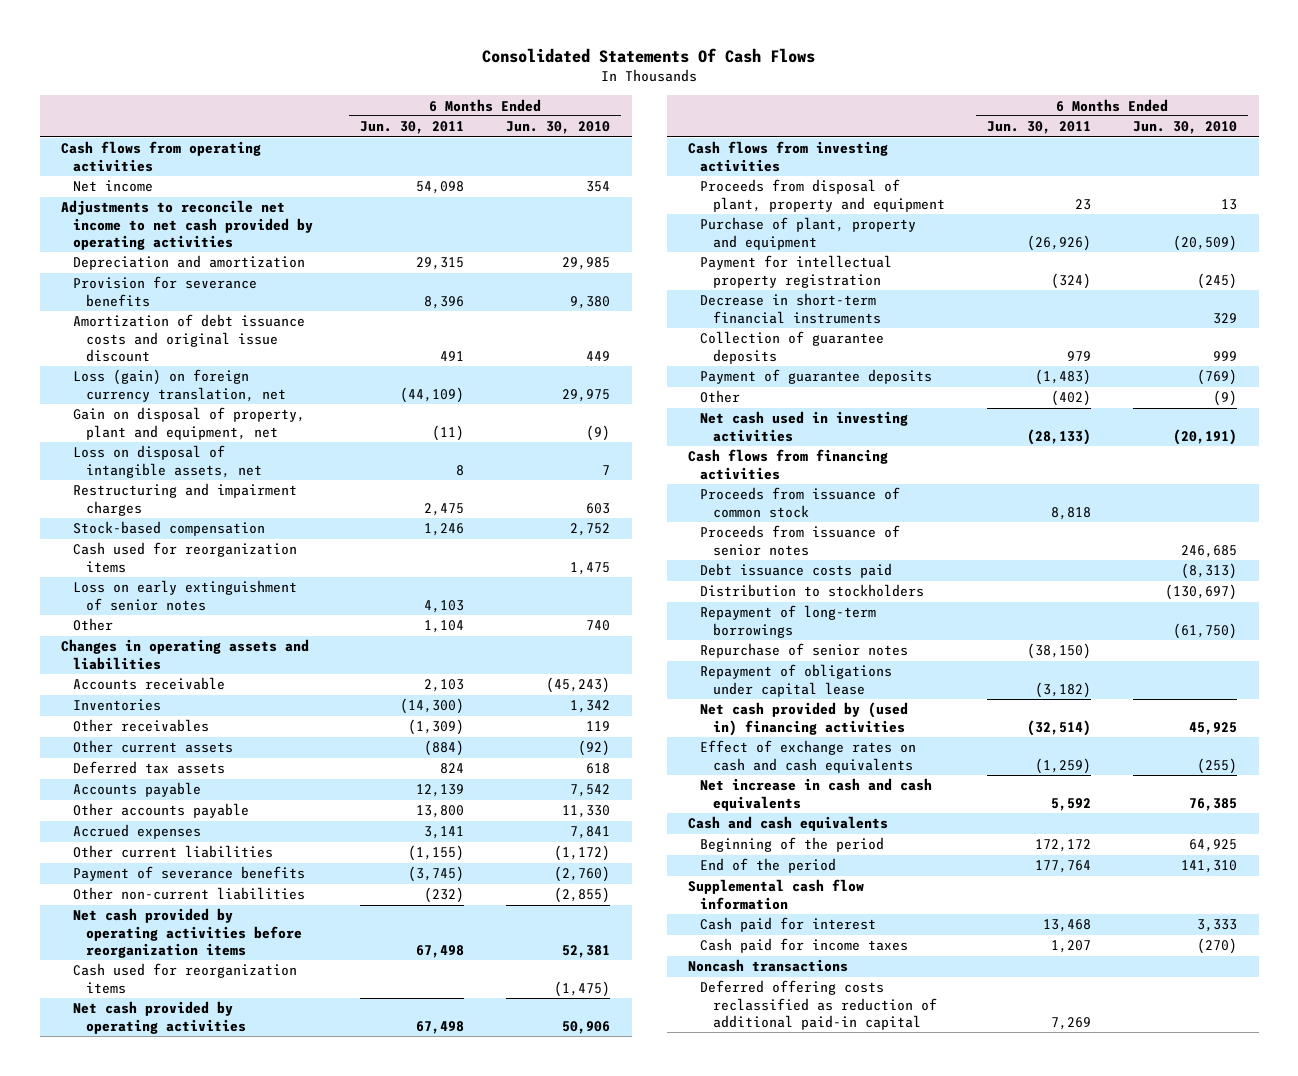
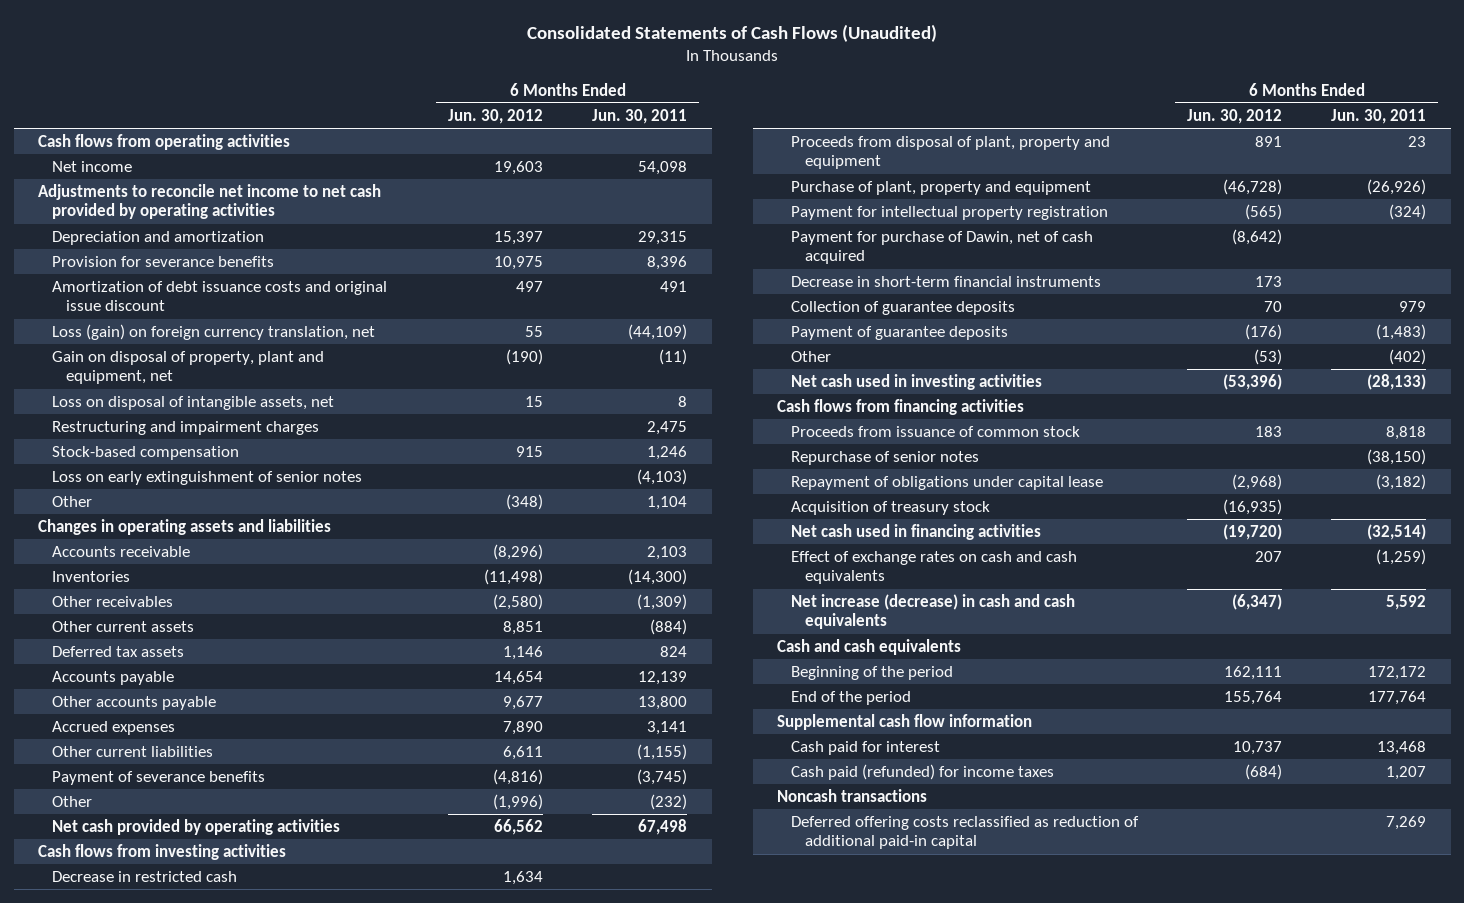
- Consolidated Statements Of Cash Flows
+ Consolidated Statements of Cash Flows (Unaudited)
- | 6 Months Ended Jun. 30, 2011 | 6 Months Ended Jun. 30, 2010
+ | 6 Months Ended Jun. 30, 2012 | 6 Months Ended Jun. 30, 2011
- Cash used for reorganization items | | 1,475
- Loss on early extinguishment of senior notes | 4,103 |
+ Loss on early extinguishment of senior notes | | (4,103)
- Other non-current liabilities | (232) | (2,855)
- Net cash provided by operating activities before reorganization items | 67,498 | 52,381
- Cash used for reorganization items | | (1,475)
+ Other | (1,996) | (232)
+ Decrease in restricted cash | 1,634 |
+ Payment for purchase of Dawin, net of cash acquired | (8,642) |
- Proceeds from issuance of senior notes | | 246,685
- Debt issuance costs paid | | (8,313)
- Distribution to stockholders | | (130,697)
- Repayment of long-term borrowings | | (61,750)
- Net cash provided by (used in) financing activities | (32,514) | 45,925
+ Acquisition of treasury stock | (16,935) |
+ Net cash used in financing activities | (19,720) | (32,514)
- Net increase in cash and cash equivalents | 5,592 | 76,385
+ Net increase (decrease) in cash and cash equivalents | (6,347) | 5,592
- Cash paid for income taxes | 1,207 | (270)
+ Cash paid (refunded) for income taxes | (684) | 1,207

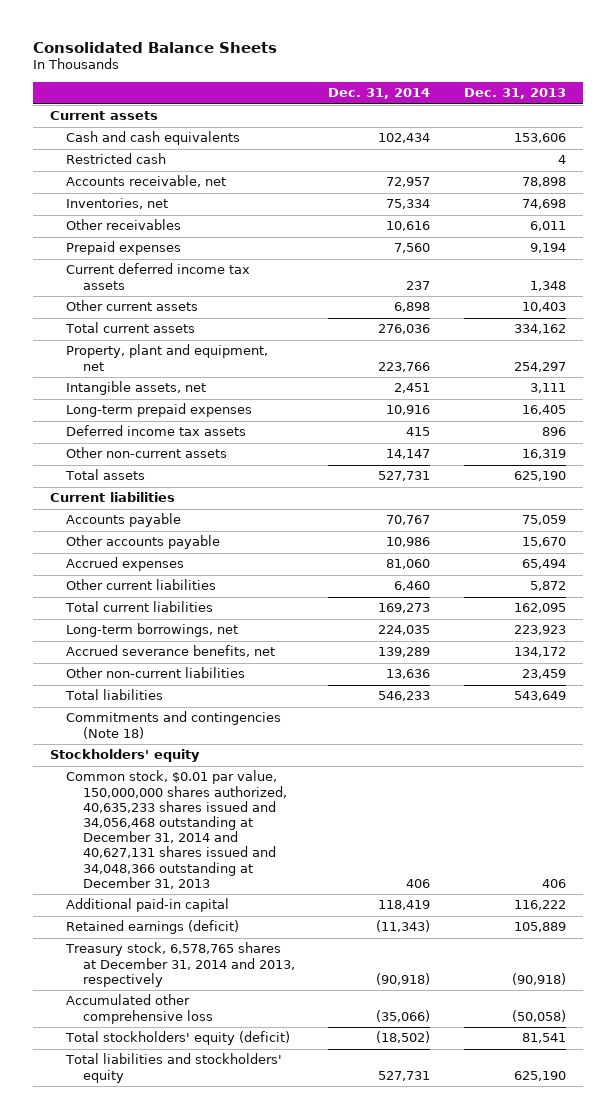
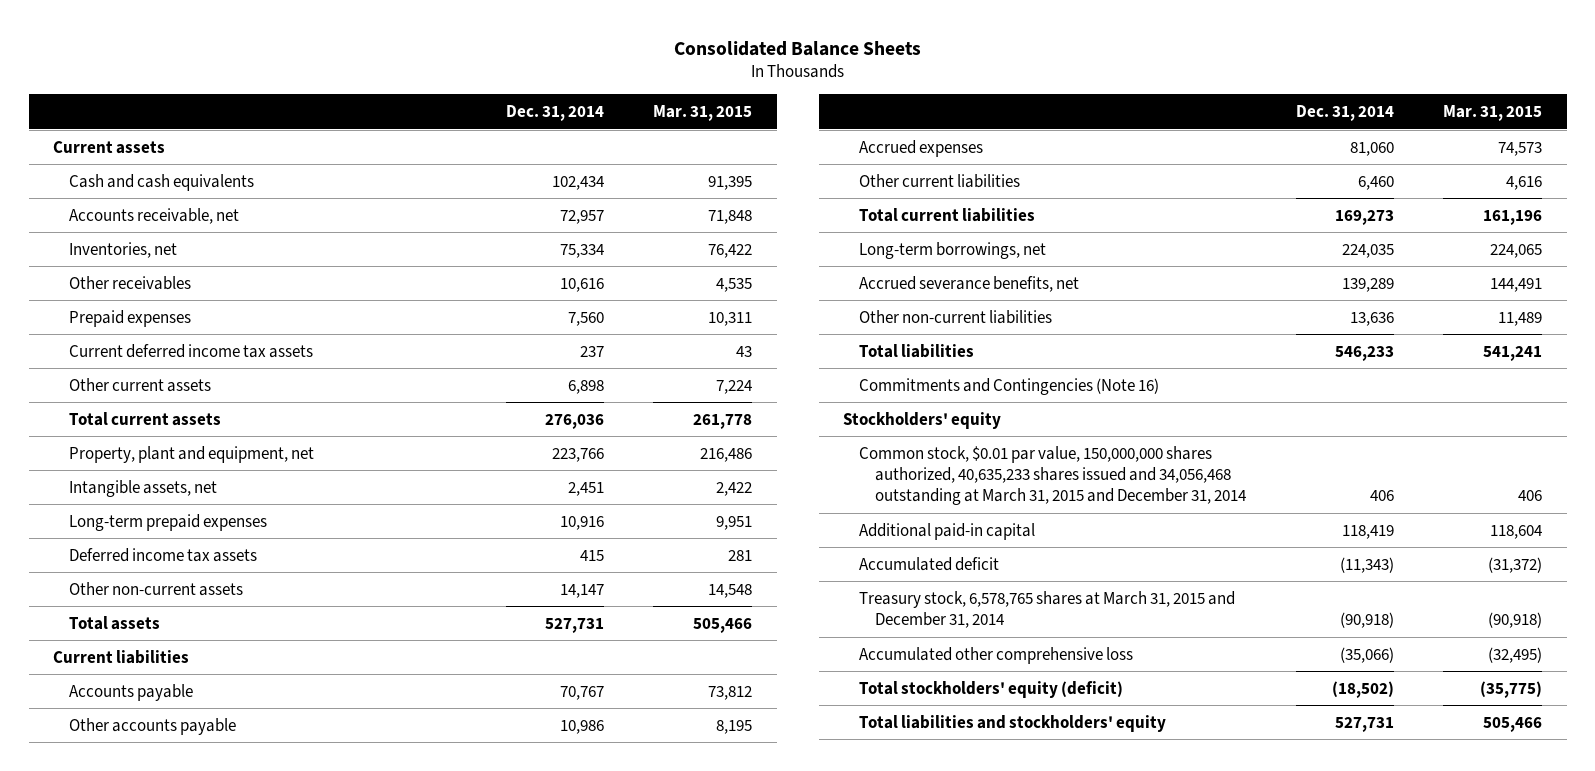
- | Dec. 31, 2014 | Dec. 31, 2013
+ | Dec. 31, 2014 | Mar. 31, 2015
- Restricted cash | | 4
- Commitments and contingencies (Note 18)
+ Commitments and Contingencies (Note 16)
- Common stock, $0.01 par value, 150,000,000 shares authorized, 40,635,233 shares issued and 34,056,468 outstanding at December 31, 2014 and 40,627,131 shares issued and 34,048,366 outstanding at December 31, 2013 | 406 | 406
+ Common stock, $0.01 par value, 150,000,000 shares authorized, 40,635,233 shares issued and 34,056,468 outstanding at March 31, 2015 and December 31, 2014 | 406 | 406
- Retained earnings (deficit) | (11,343) | 105,889
- Treasury stock, 6,578,765 shares at December 31, 2014 and 2013, respectively | (90,918) | (90,918)
+ Accumulated deficit | (11,343) | (31,372)
+ Treasury stock, 6,578,765 shares at March 31, 2015 and December 31, 2014 | (90,918) | (90,918)

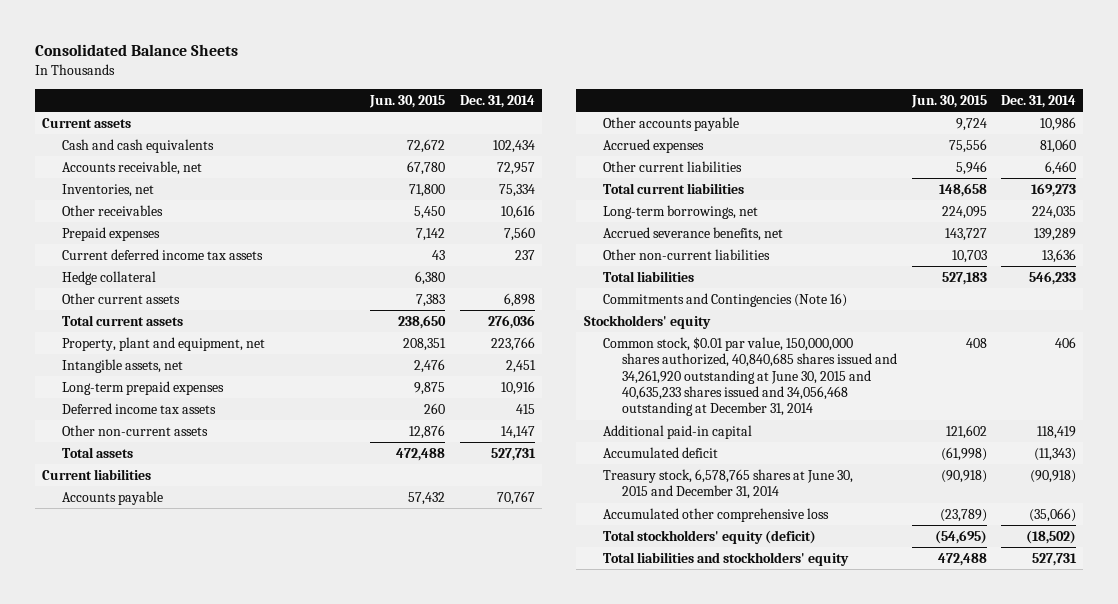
- | Dec. 31, 2014 | Mar. 31, 2015
+ | Jun. 30, 2015 | Dec. 31, 2014
+ Hedge collateral | 6,380 |
- Common stock, $0.01 par value, 150,000,000 shares authorized, 40,635,233 shares issued and 34,056,468 outstanding at March 31, 2015 and December 31, 2014 | 406 | 406
+ Common stock, $0.01 par value, 150,000,000 shares authorized, 40,840,685 shares issued and 34,261,920 outstanding at June 30, 2015 and 40,635,233 shares issued and 34,056,468 outstanding at December 31, 2014 | 408 | 406
- Treasury stock, 6,578,765 shares at March 31, 2015 and December 31, 2014 | (90,918) | (90,918)
+ Treasury stock, 6,578,765 shares at June 30, 2015 and December 31, 2014 | (90,918) | (90,918)

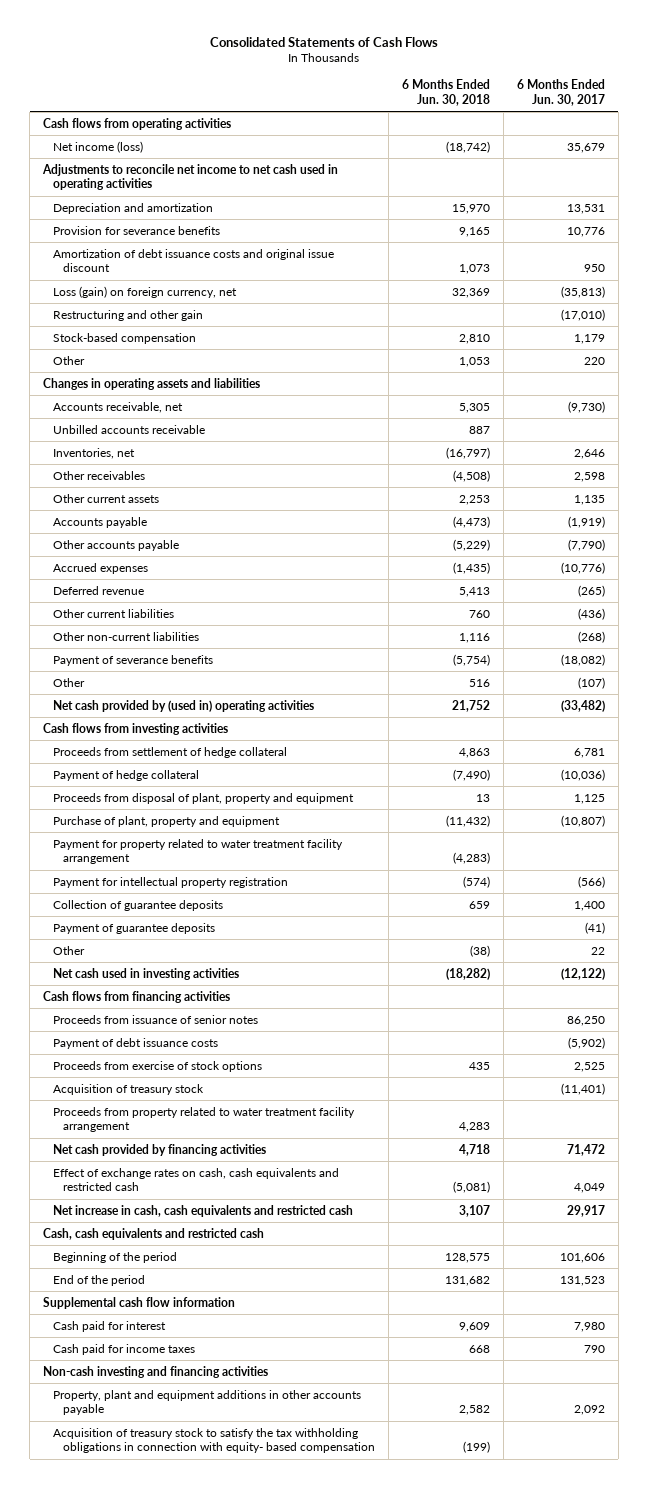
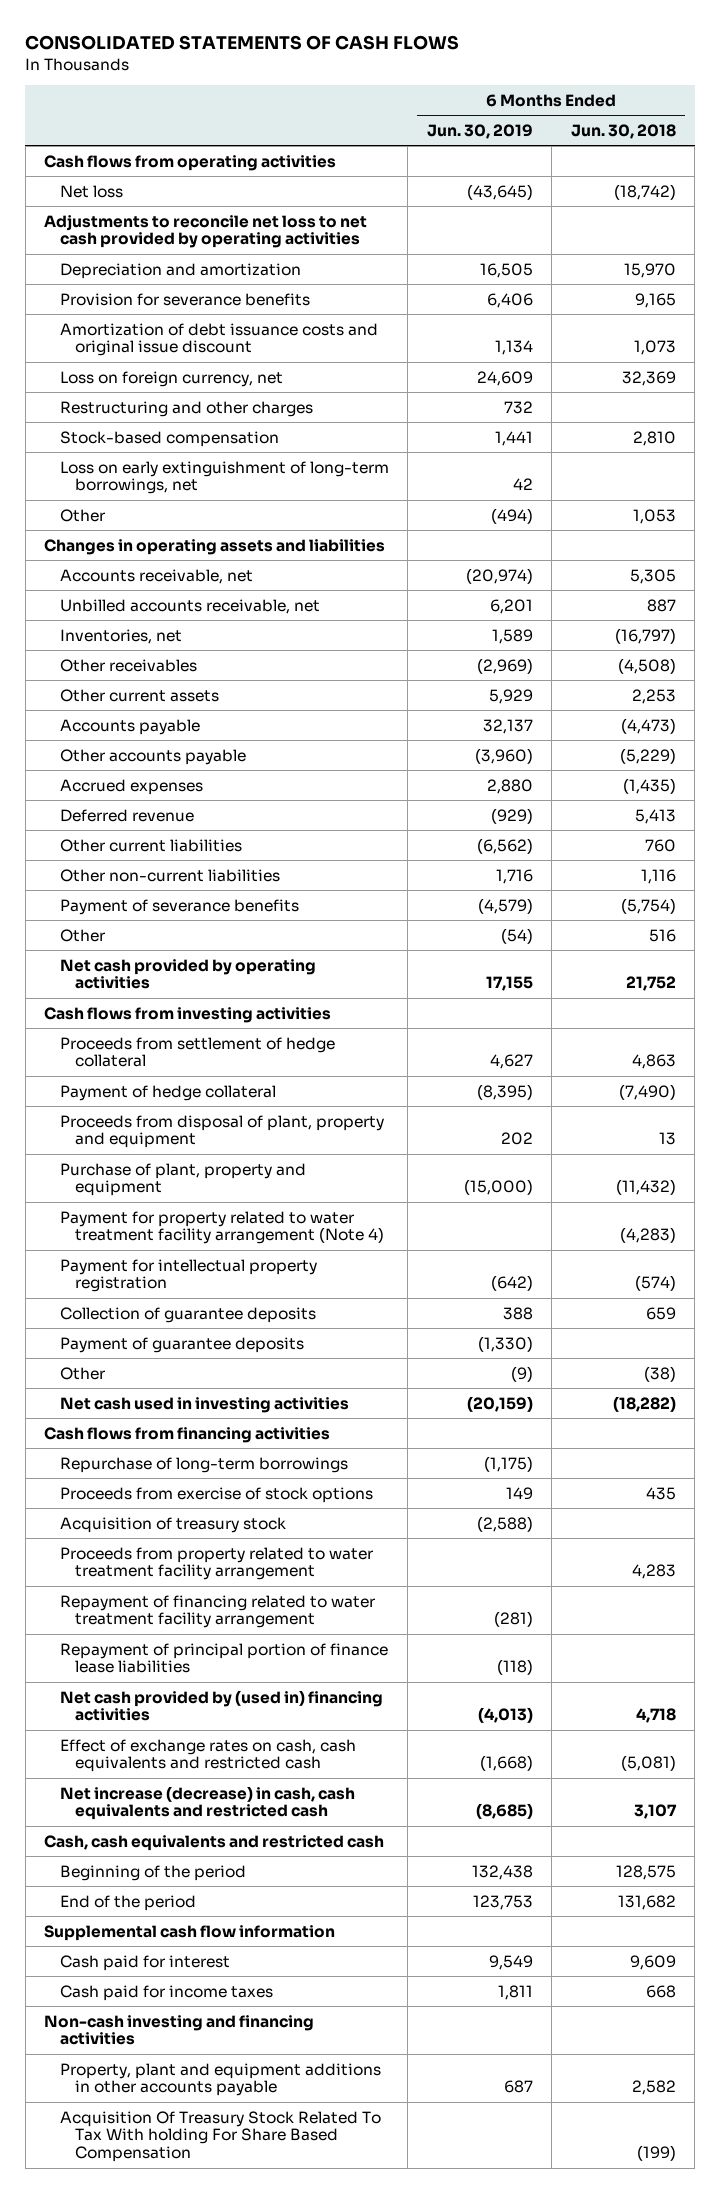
- Consolidated Statements of Cash Flows
+ CONSOLIDATED STATEMENTS OF CASH FLOWS
- | 6 Months Ended Jun. 30, 2018 | 6 Months Ended Jun. 30, 2017
+ | 6 Months Ended Jun. 30, 2019 | 6 Months Ended Jun. 30, 2018
- Net income (loss) | (18,742) | 35,679
- Adjustments to reconcile net income to net cash used in operating activities
+ Net loss | (43,645) | (18,742)
+ Adjustments to reconcile net loss to net cash provided by operating activities
- Loss (gain) on foreign currency, net | 32,369 | (35,813)
- Restructuring and other gain | | (17,010)
+ Loss on foreign currency, net | 24,609 | 32,369
+ Restructuring and other charges | 732 |
+ Loss on early extinguishment of long-term borrowings, net | 42 |
- Unbilled accounts receivable | 887 |
+ Unbilled accounts receivable, net | 6,201 | 887
- Net cash provided by (used in) operating activities | 21,752 | (33,482)
+ Net cash provided by operating activities | 17,155 | 21,752
- Payment for property related to water treatment facility arrangement | (4,283) |
+ Payment for property related to water treatment facility arrangement (Note 4) | | (4,283)
- Proceeds from issuance of senior notes | | 86,250
- Payment of debt issuance costs | | (5,902)
+ Repurchase of long-term borrowings | (1,175) |
- Net cash provided by financing activities | 4,718 | 71,472
+ Repayment of financing related to water treatment facility arrangement | (281) |
+ Repayment of principal portion of finance lease liabilities | (118) |
+ Net cash provided by (used in) financing activities | (4,013) | 4,718
- Net increase in cash, cash equivalents and restricted cash | 3,107 | 29,917
+ Net increase (decrease) in cash, cash equivalents and restricted cash | (8,685) | 3,107
- Acquisition of treasury stock to satisfy the tax withholding obligations in connection with equity- based compensation | (199) |
+ Acquisition Of Treasury Stock Related To Tax With holding For Share Based Compensation | | (199)

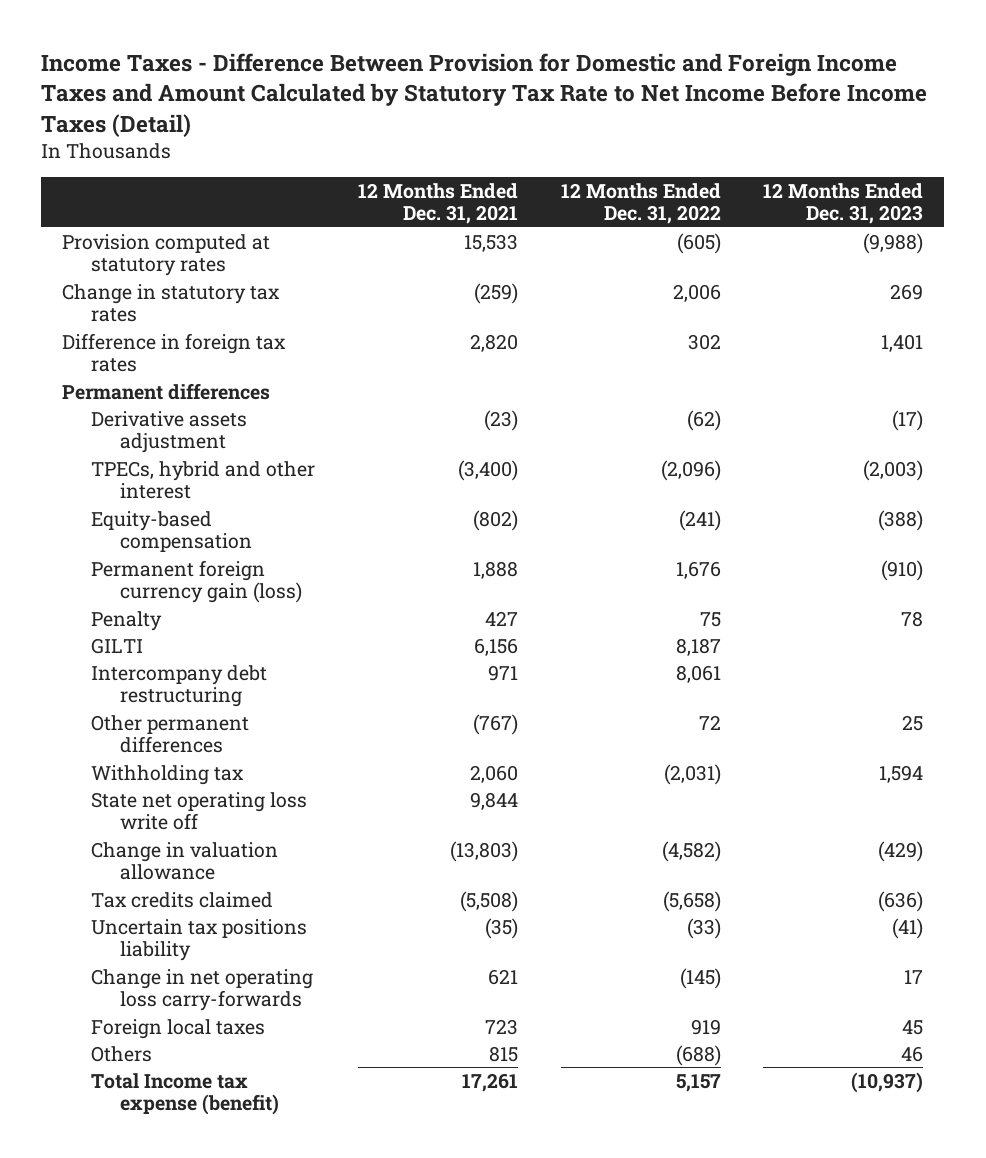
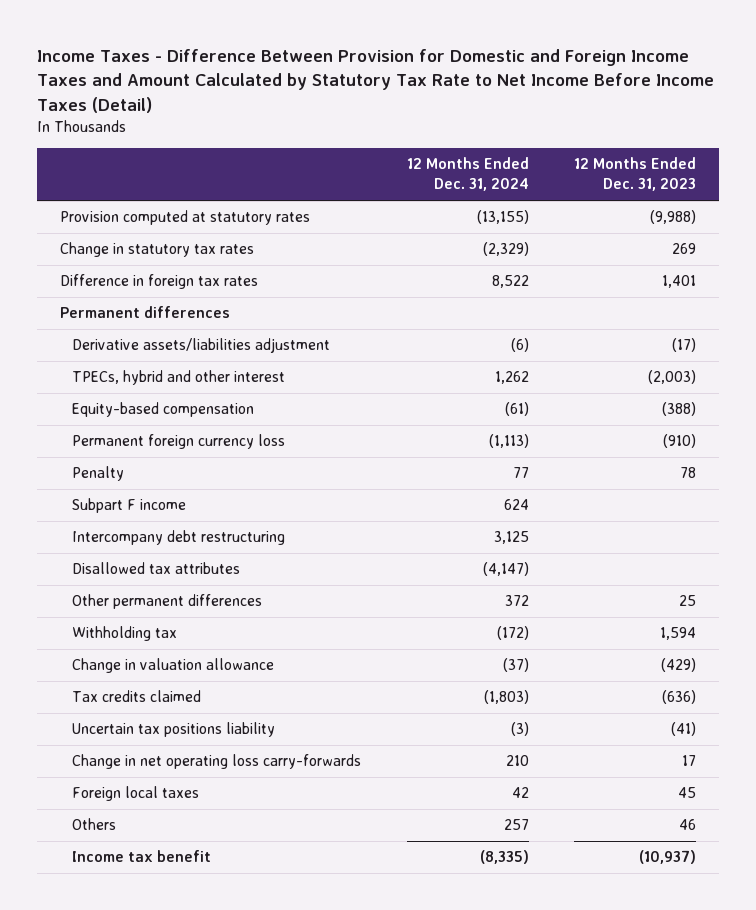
- | 12 Months Ended Dec. 31, 2021 | 12 Months Ended Dec. 31, 2022 | 12 Months Ended Dec. 31, 2023
+ | 12 Months Ended Dec. 31, 2024 | 12 Months Ended Dec. 31, 2023
- Derivative assets adjustment | (23) | (62) | (17)
+ Derivative assets/liabilities adjustment | (6) | (17)
- Permanent foreign currency gain (loss) | 1,888 | 1,676 | (910)
+ Permanent foreign currency loss | (1,113) | (910)
- GILTI | 6,156 | 8,187 |
+ Subpart F income | 624 |
+ Disallowed tax attributes | (4,147) |
- State net operating loss write off | 9,844 | |
- Total Income tax expense (benefit) | 17,261 | 5,157 | (10,937)
+ Income tax benefit | (8,335) | (10,937)

